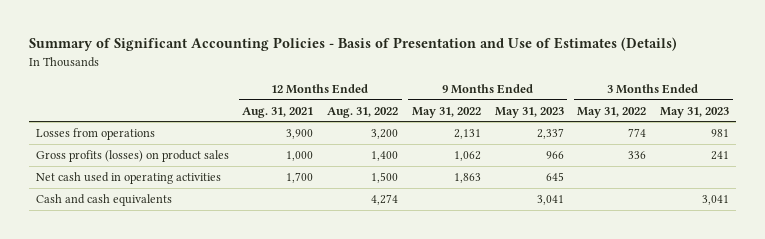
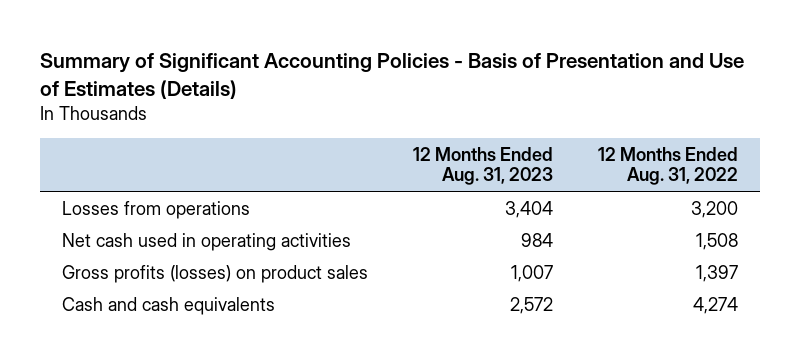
- | 12 Months Ended Aug. 31, 2021 | 12 Months Ended Aug. 31, 2022 | 9 Months Ended May 31, 2022 | 9 Months Ended May 31, 2023 | 3 Months Ended May 31, 2022 | 3 Months Ended May 31, 2023
+ | 12 Months Ended Aug. 31, 2023 | 12 Months Ended Aug. 31, 2022
- Gross profits (losses) on product sales | 1,000 | 1,400 | 1,062 | 966 | 336 | 241
- Net cash used in operating activities | 1,700 | 1,500 | 1,863 | 645 | |
+ Net cash used in operating activities | 984 | 1,508
+ Gross profits (losses) on product sales | 1,007 | 1,397

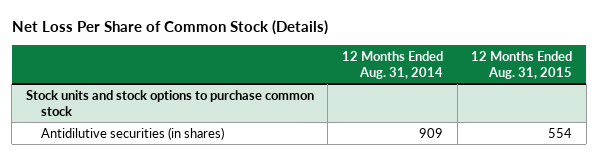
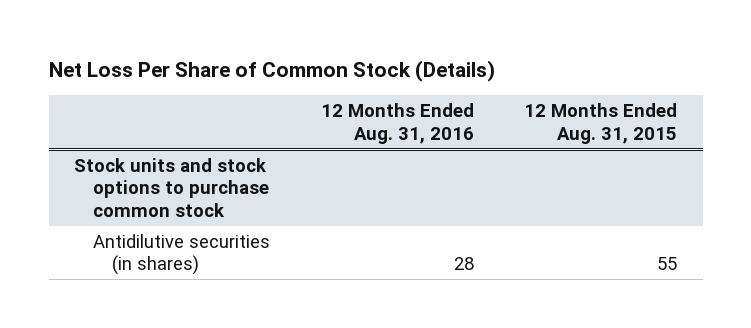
- | 12 Months Ended Aug. 31, 2014 | 12 Months Ended Aug. 31, 2015
+ | 12 Months Ended Aug. 31, 2016 | 12 Months Ended Aug. 31, 2015
@ Stock units and stock options to purchase common stock
- Antidilutive securities (in shares) | 909 | 554
+ Antidilutive securities (in shares) | 28 | 55

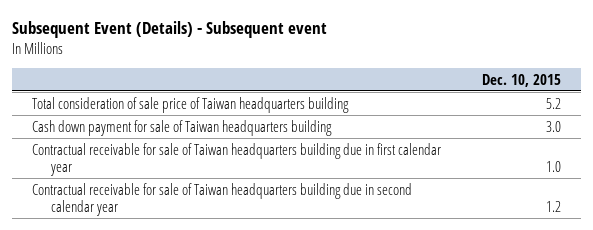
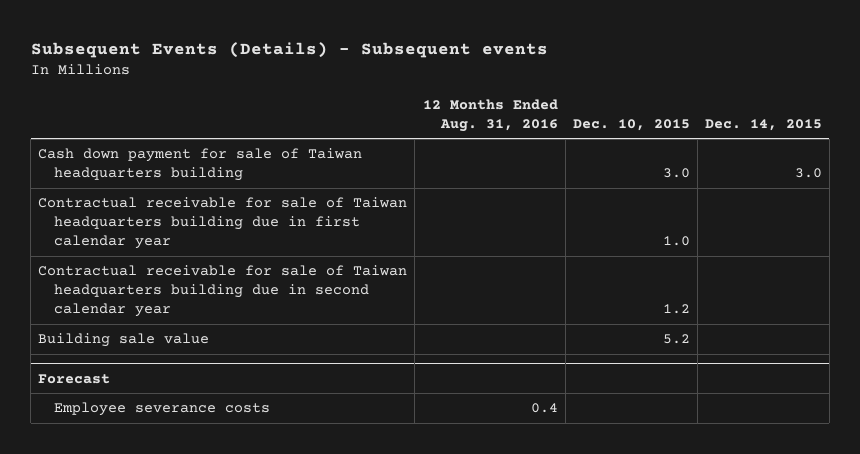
- Subsequent Event (Details) - Subsequent event
+ Subsequent Events (Details) - Subsequent events
- | Dec. 10, 2015
+ | 12 Months Ended Aug. 31, 2016 | Dec. 10, 2015 | Dec. 14, 2015
- Total consideration of sale price of Taiwan headquarters building | 5.2
+ Building sale value | | 5.2 |
+ Forecast
+ Employee severance costs | 0.4 | |

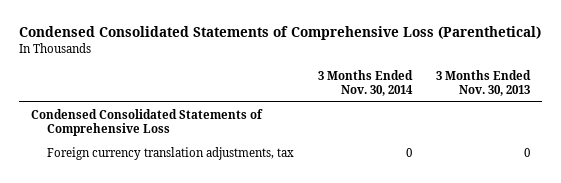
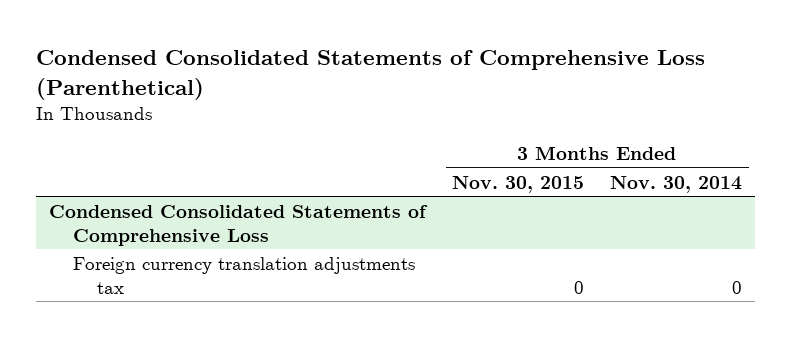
- | 3 Months Ended Nov. 30, 2014 | 3 Months Ended Nov. 30, 2013
+ | 3 Months Ended Nov. 30, 2015 | 3 Months Ended Nov. 30, 2014
- Foreign currency translation adjustments, tax | 0 | 0
+ Foreign currency translation adjustments tax | 0 | 0

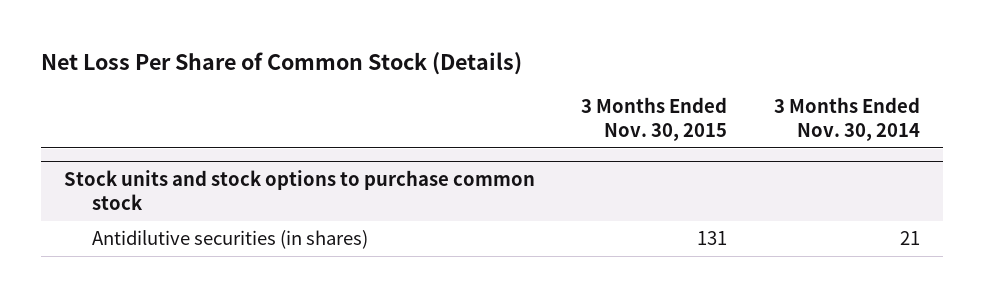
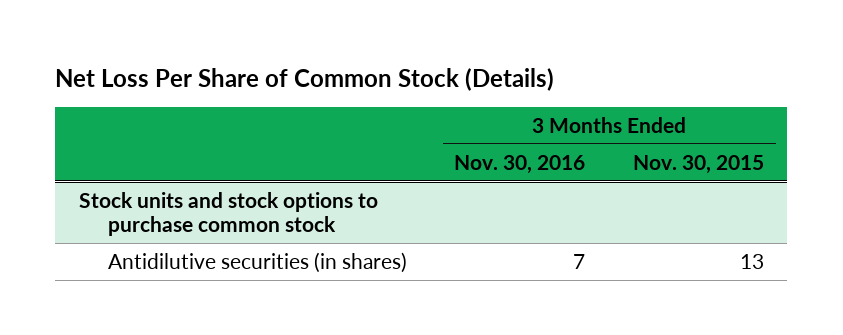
- | 3 Months Ended Nov. 30, 2015 | 3 Months Ended Nov. 30, 2014
+ | 3 Months Ended Nov. 30, 2016 | 3 Months Ended Nov. 30, 2015
@ Stock units and stock options to purchase common stock
- Antidilutive securities (in shares) | 131 | 21
+ Antidilutive securities (in shares) | 7 | 13

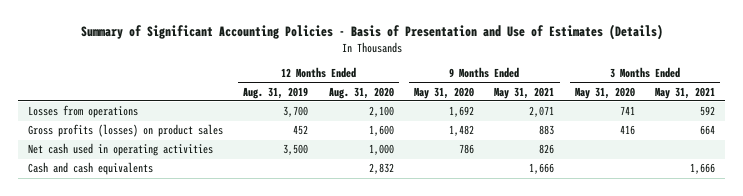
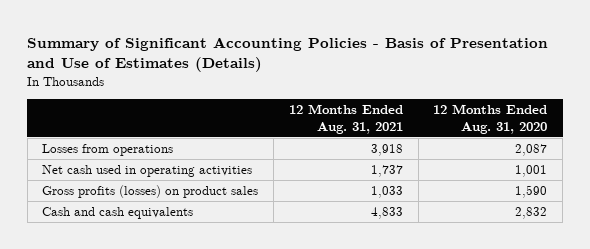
- | 12 Months Ended Aug. 31, 2019 | 12 Months Ended Aug. 31, 2020 | 9 Months Ended May 31, 2020 | 9 Months Ended May 31, 2021 | 3 Months Ended May 31, 2020 | 3 Months Ended May 31, 2021
+ | 12 Months Ended Aug. 31, 2021 | 12 Months Ended Aug. 31, 2020
- Losses from operations | 3,700 | 2,100 | 1,692 | 2,071 | 741 | 592
- Gross profits (losses) on product sales | 452 | 1,600 | 1,482 | 883 | 416 | 664
- Net cash used in operating activities | 3,500 | 1,000 | 786 | 826 | |
+ Losses from operations | 3,918 | 2,087
+ Net cash used in operating activities | 1,737 | 1,001
+ Gross profits (losses) on product sales | 1,033 | 1,590

